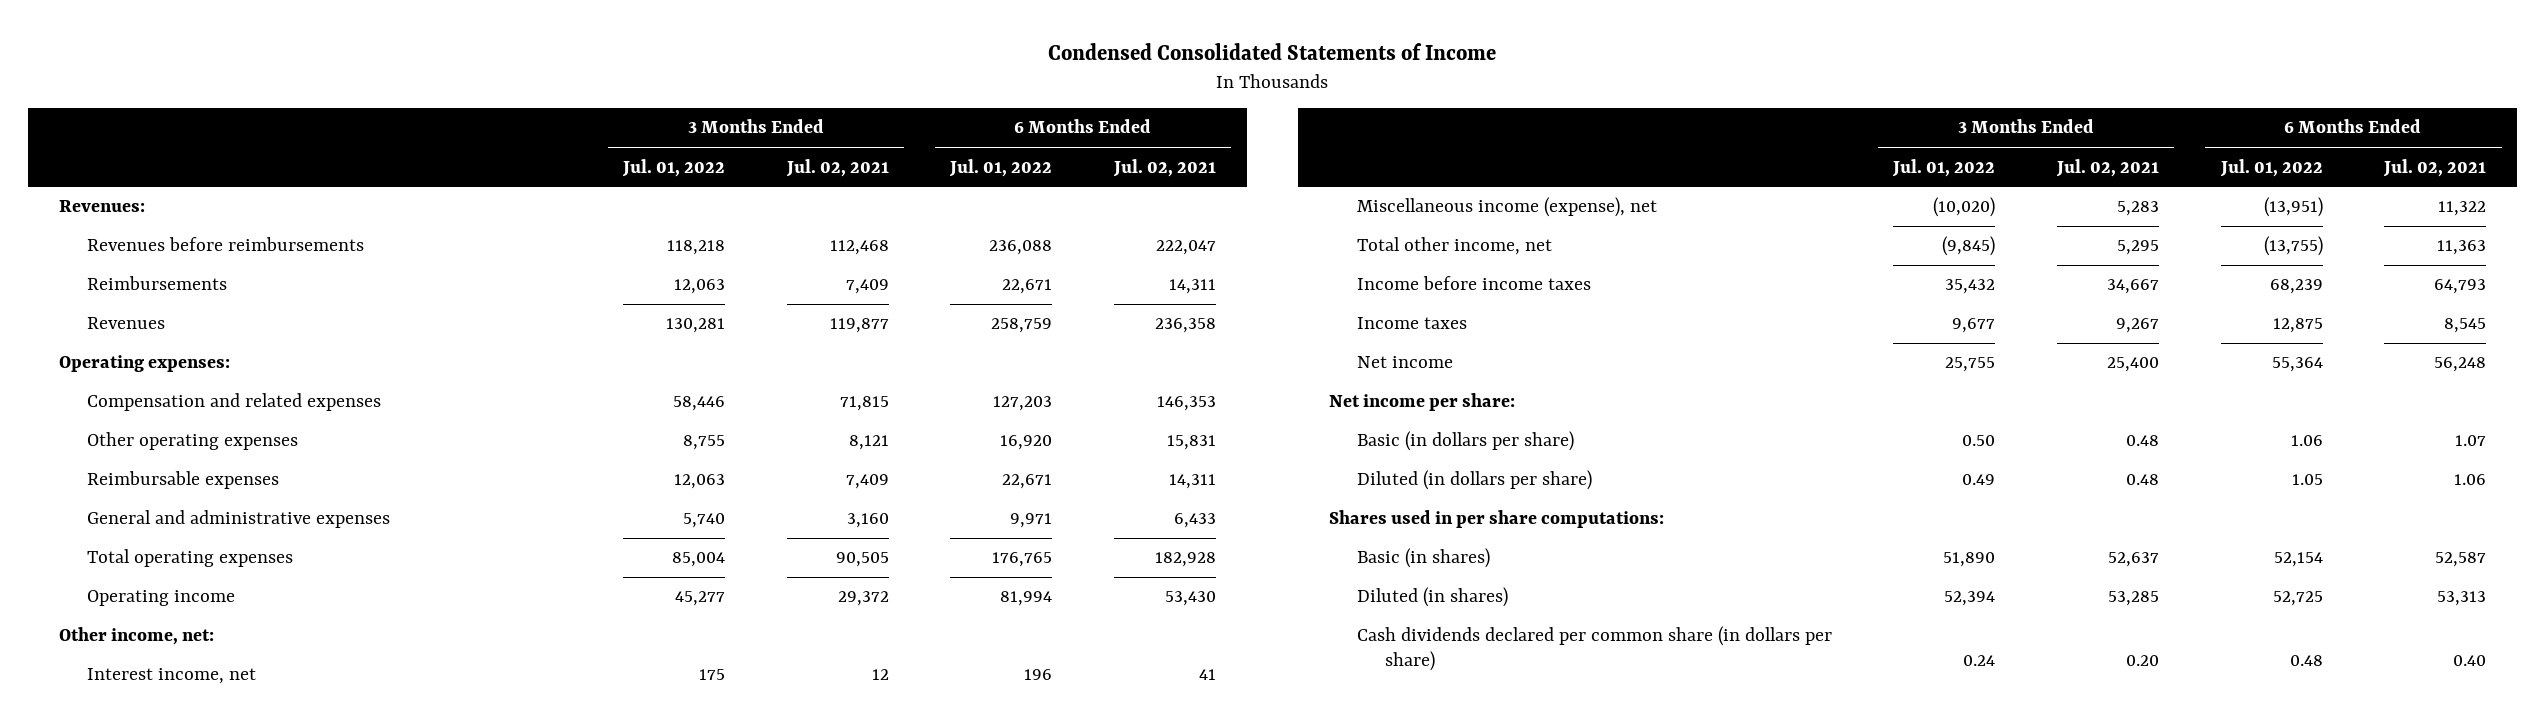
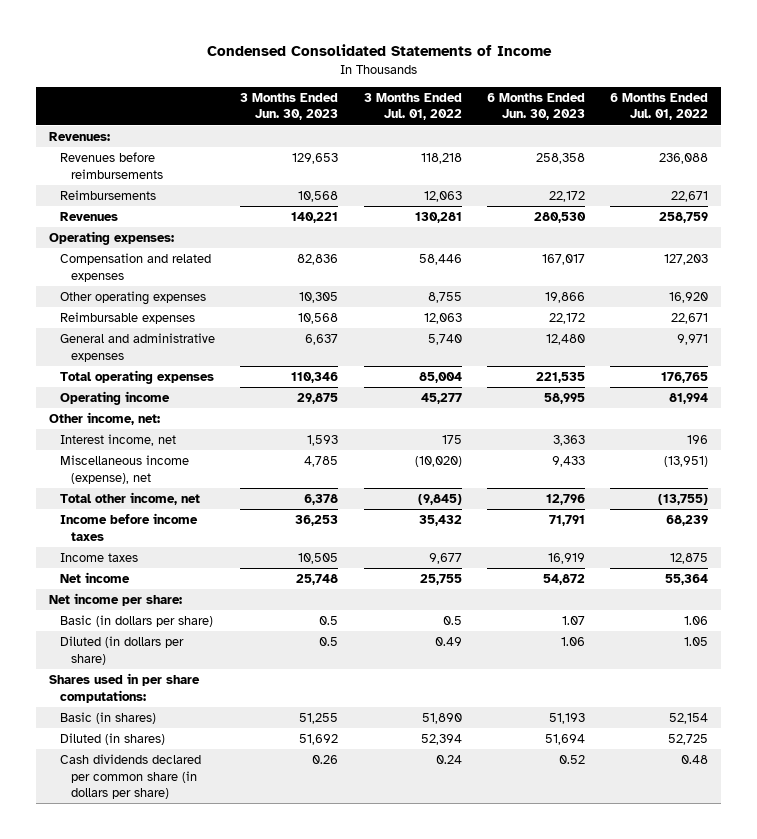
- | 3 Months Ended Jul. 01, 2022 | 3 Months Ended Jul. 02, 2021 | 6 Months Ended Jul. 01, 2022 | 6 Months Ended Jul. 02, 2021
+ | 3 Months Ended Jun. 30, 2023 | 3 Months Ended Jul. 01, 2022 | 6 Months Ended Jun. 30, 2023 | 6 Months Ended Jul. 01, 2022
- Basic (in dollars per share) | 0.50 | 0.48 | 1.06 | 1.07
+ Basic (in dollars per share) | 0.5 | 0.5 | 1.07 | 1.06

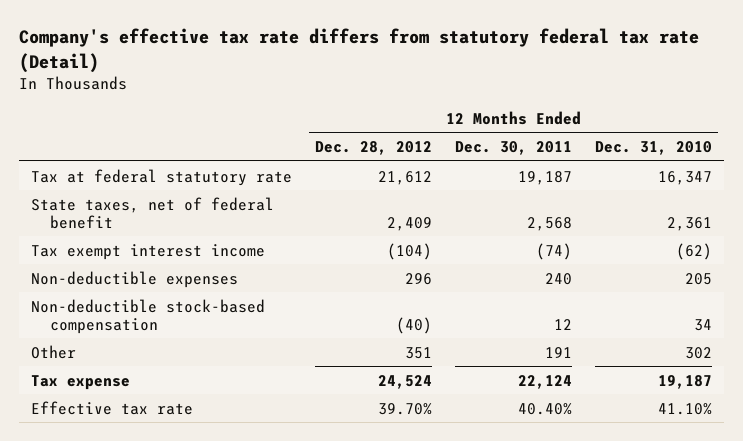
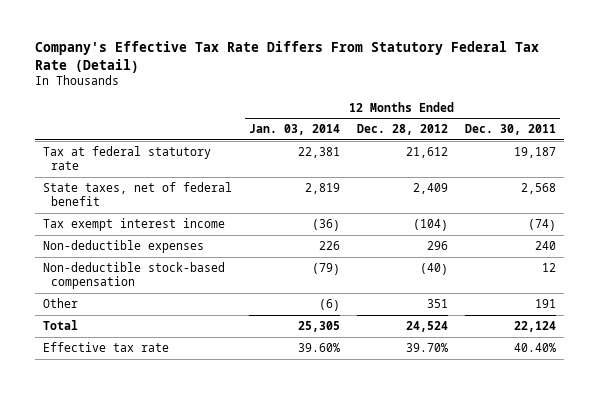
- Company's effective tax rate differs from statutory federal tax rate (Detail)
+ Company's Effective Tax Rate Differs From Statutory Federal Tax Rate (Detail)
- | 12 Months Ended Dec. 28, 2012 | 12 Months Ended Dec. 30, 2011 | 12 Months Ended Dec. 31, 2010
+ | 12 Months Ended Jan. 03, 2014 | 12 Months Ended Dec. 28, 2012 | 12 Months Ended Dec. 30, 2011
- Tax expense | 24,524 | 22,124 | 19,187
+ Total | 25,305 | 24,524 | 22,124

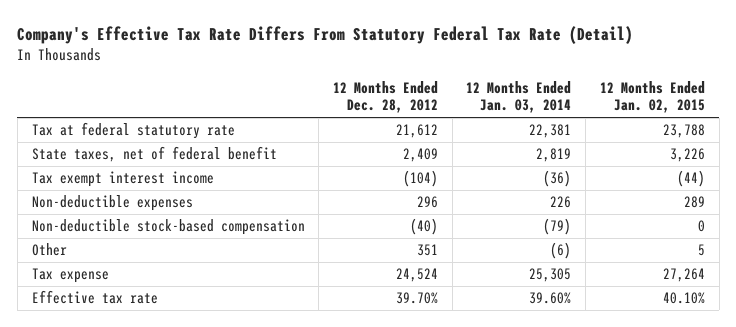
- | 12 Months Ended Jan. 03, 2014 | 12 Months Ended Dec. 28, 2012 | 12 Months Ended Dec. 30, 2011
+ | 12 Months Ended Dec. 28, 2012 | 12 Months Ended Jan. 03, 2014 | 12 Months Ended Jan. 02, 2015
- Total | 25,305 | 24,524 | 22,124
+ Tax expense | 24,524 | 25,305 | 27,264

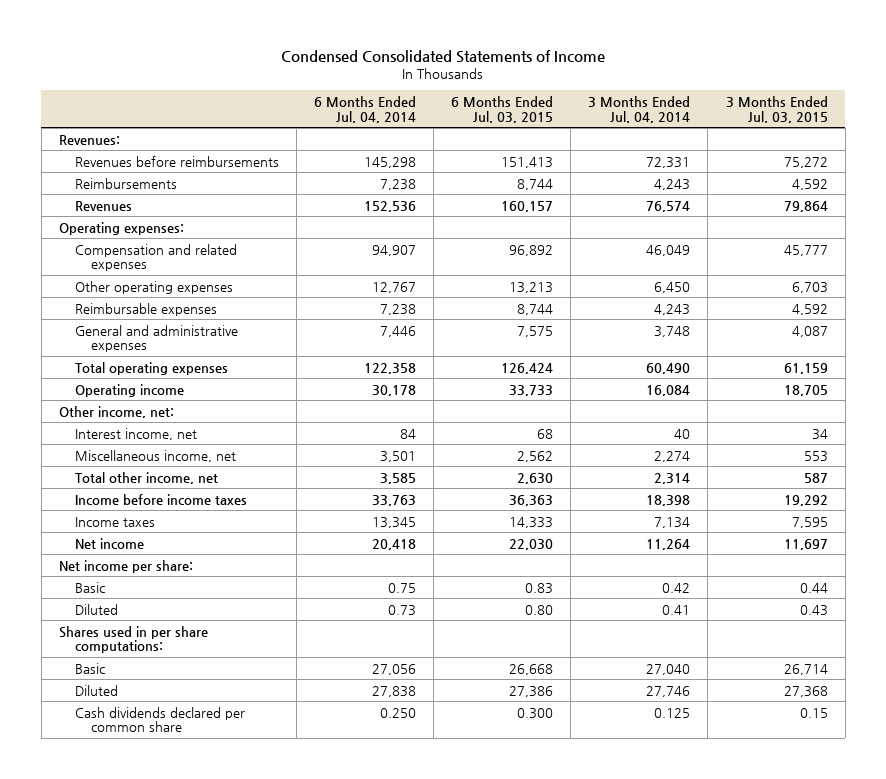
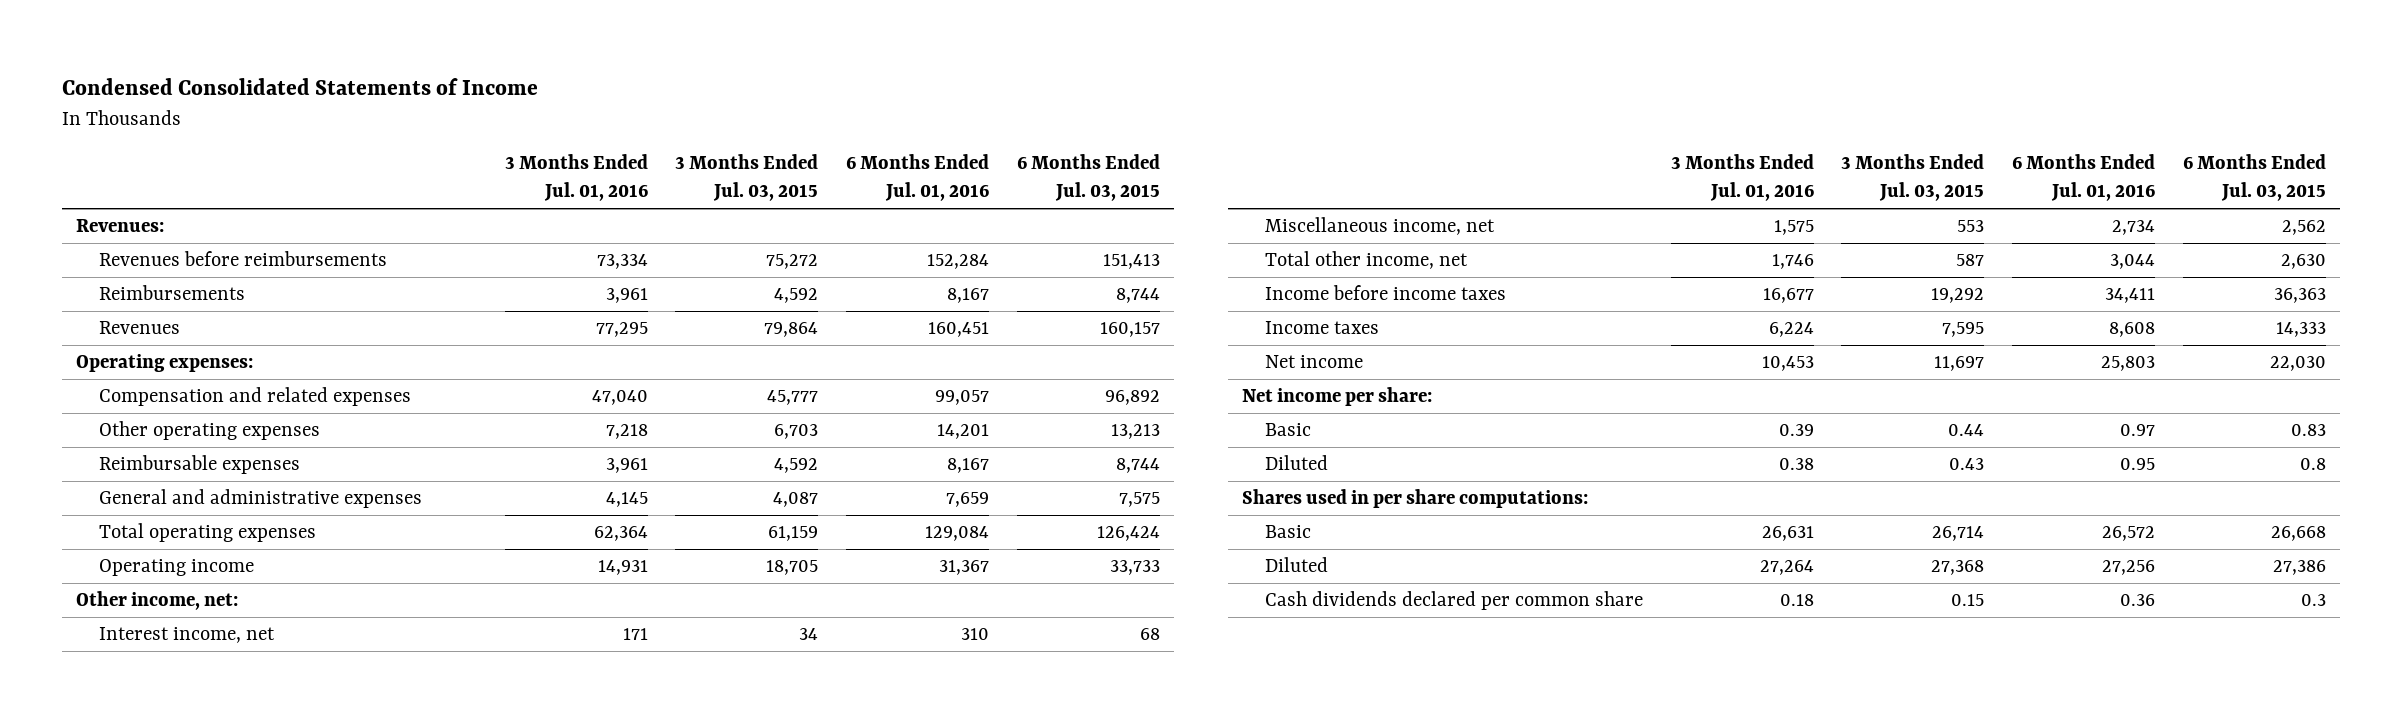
- | 6 Months Ended Jul. 04, 2014 | 6 Months Ended Jul. 03, 2015 | 3 Months Ended Jul. 04, 2014 | 3 Months Ended Jul. 03, 2015
+ | 3 Months Ended Jul. 01, 2016 | 3 Months Ended Jul. 03, 2015 | 6 Months Ended Jul. 01, 2016 | 6 Months Ended Jul. 03, 2015
- Diluted | 0.73 | 0.80 | 0.41 | 0.43
+ Diluted | 0.38 | 0.43 | 0.95 | 0.8
- Cash dividends declared per common share | 0.250 | 0.300 | 0.125 | 0.15
+ Cash dividends declared per common share | 0.18 | 0.15 | 0.36 | 0.3

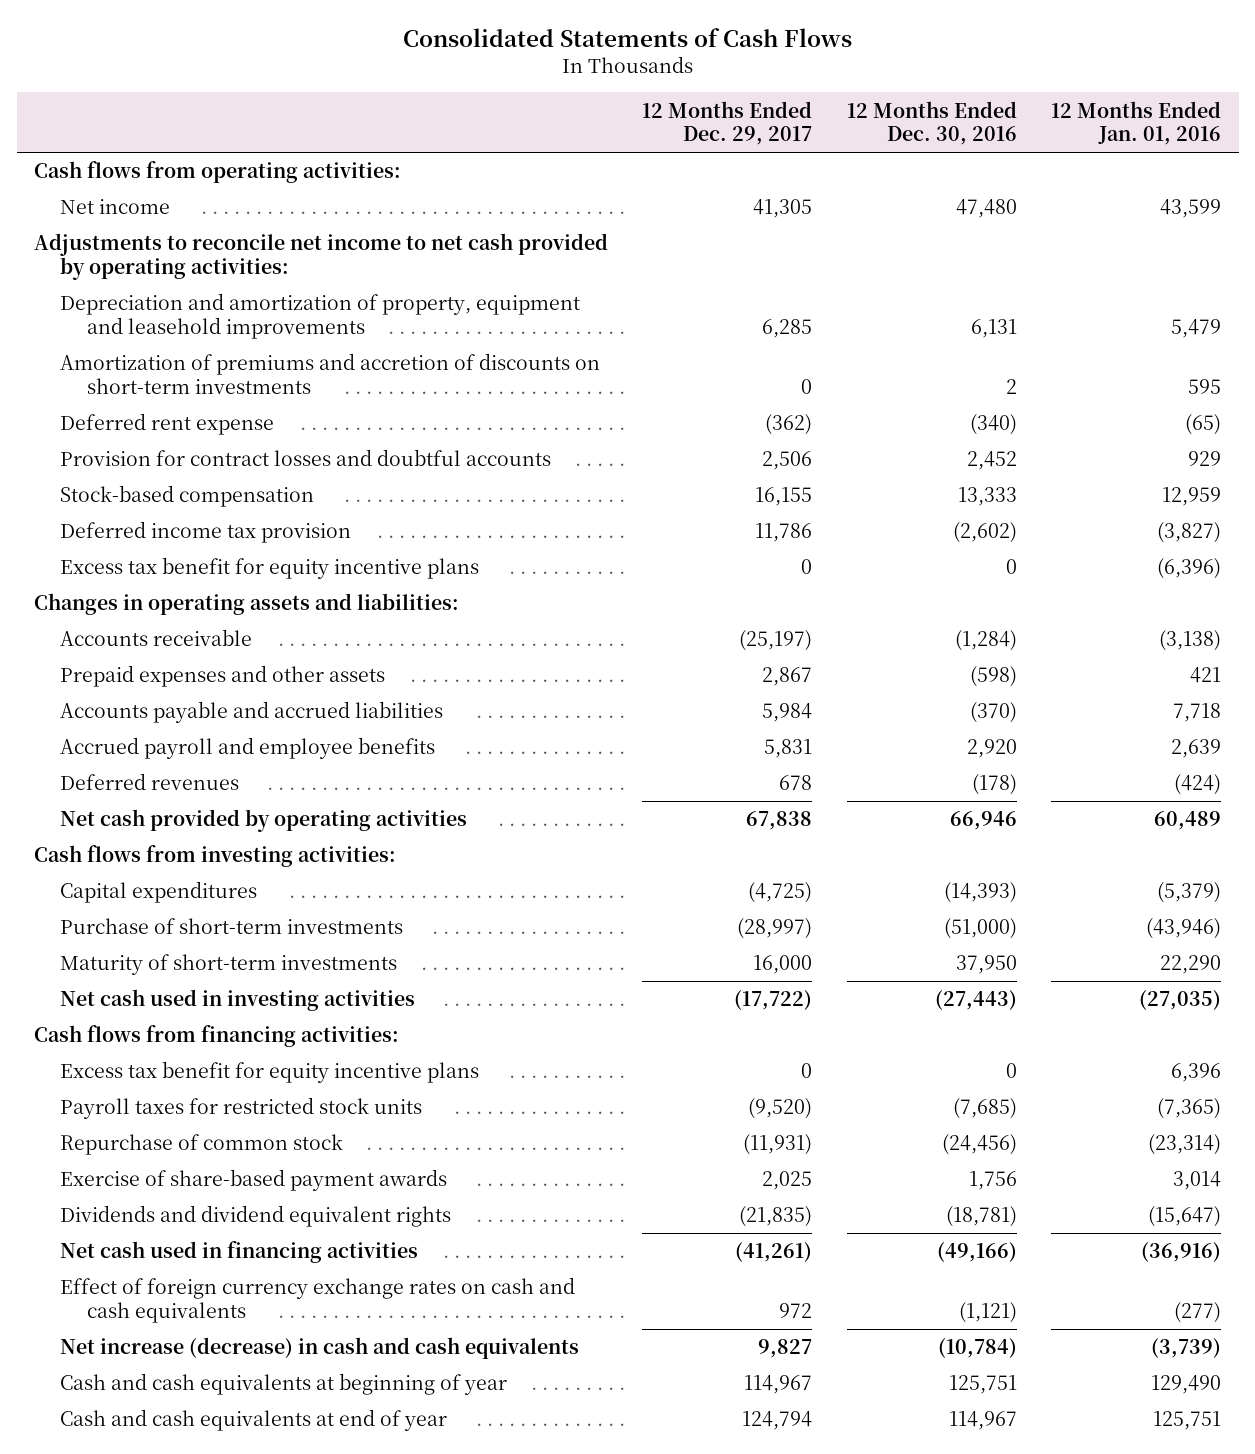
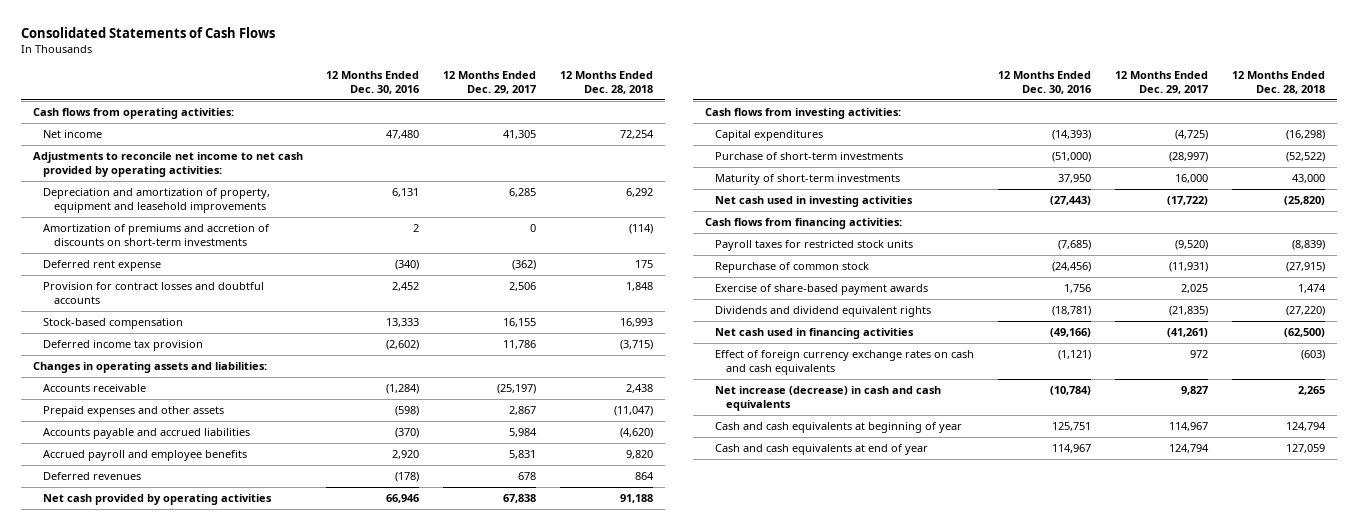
- | 12 Months Ended Dec. 29, 2017 | 12 Months Ended Dec. 30, 2016 | 12 Months Ended Jan. 01, 2016
+ | 12 Months Ended Dec. 30, 2016 | 12 Months Ended Dec. 29, 2017 | 12 Months Ended Dec. 28, 2018
- Excess tax benefit for equity incentive plans | 0 | 0 | (6,396)
- Excess tax benefit for equity incentive plans | 0 | 0 | 6,396

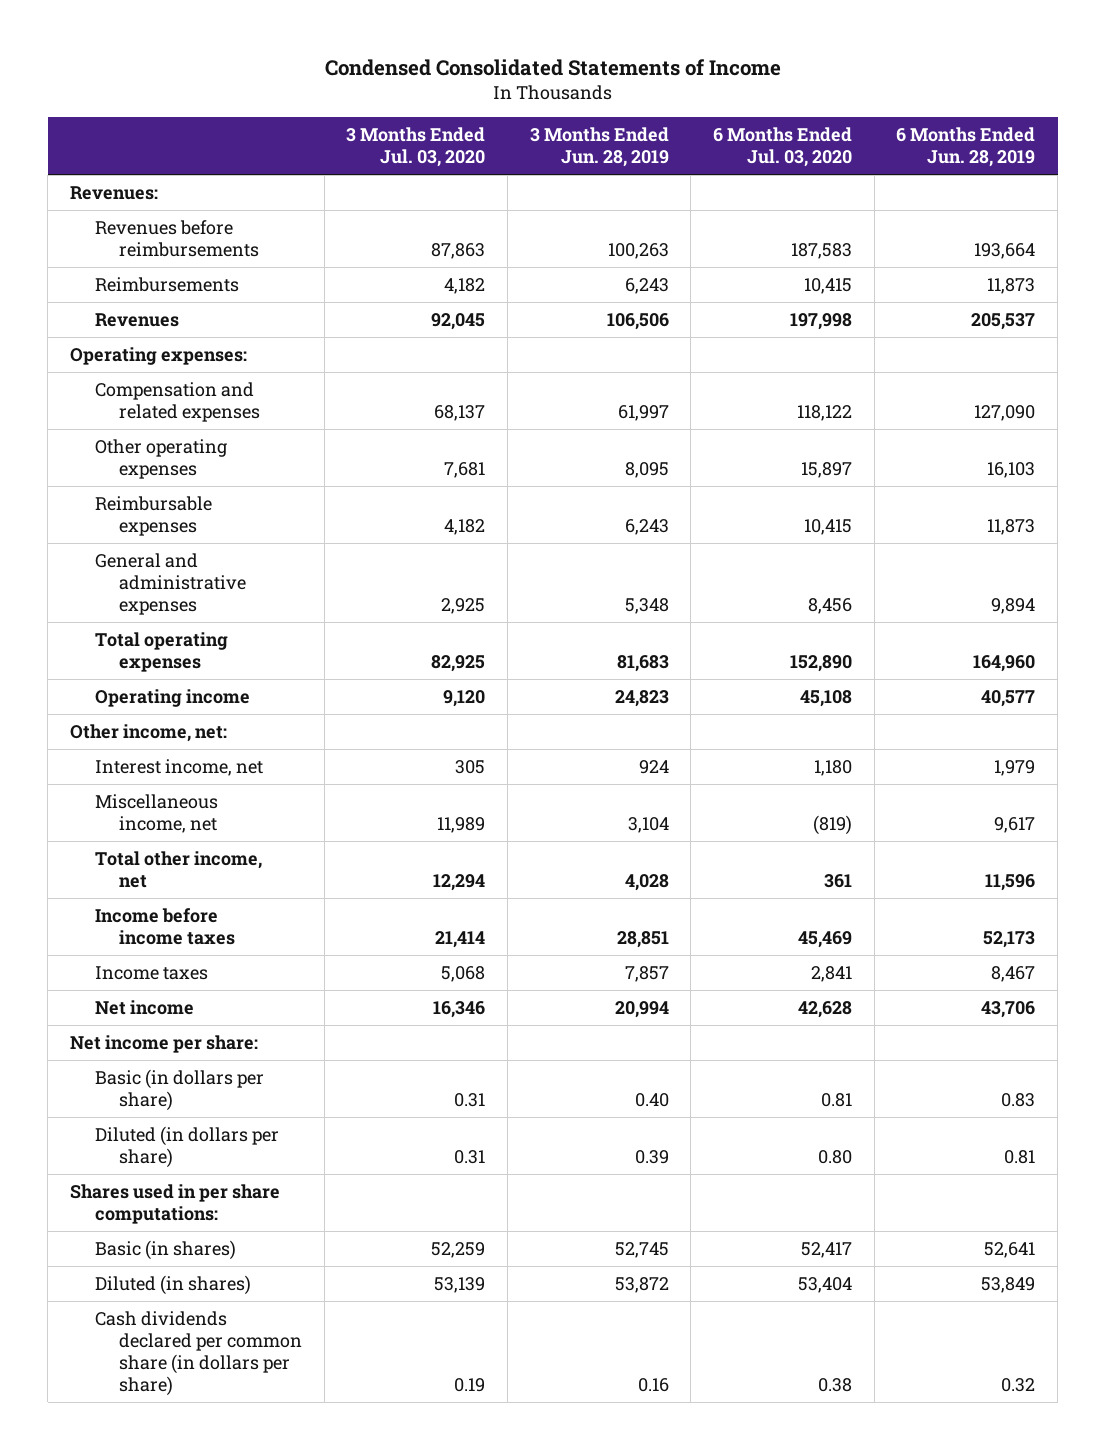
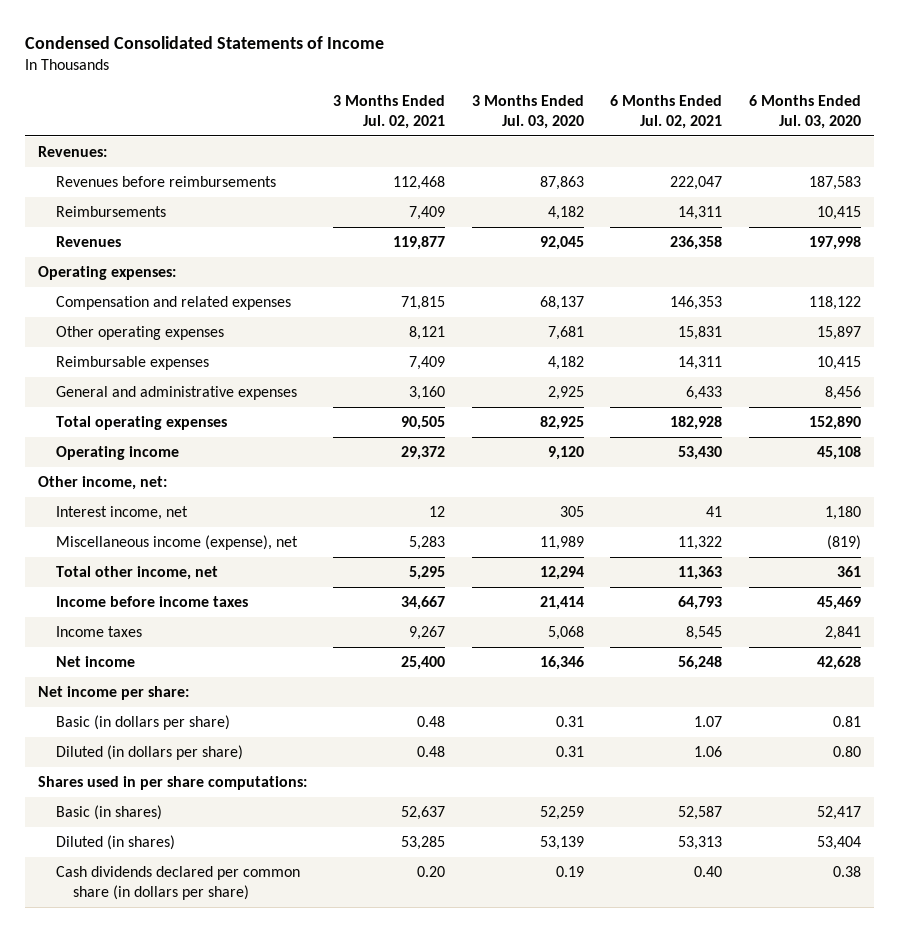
- | 3 Months Ended Jul. 03, 2020 | 3 Months Ended Jun. 28, 2019 | 6 Months Ended Jul. 03, 2020 | 6 Months Ended Jun. 28, 2019
+ | 3 Months Ended Jul. 02, 2021 | 3 Months Ended Jul. 03, 2020 | 6 Months Ended Jul. 02, 2021 | 6 Months Ended Jul. 03, 2020
- Miscellaneous income, net | 11,989 | 3,104 | (819) | 9,617
+ Miscellaneous income (expense), net | 5,283 | 11,989 | 11,322 | (819)

